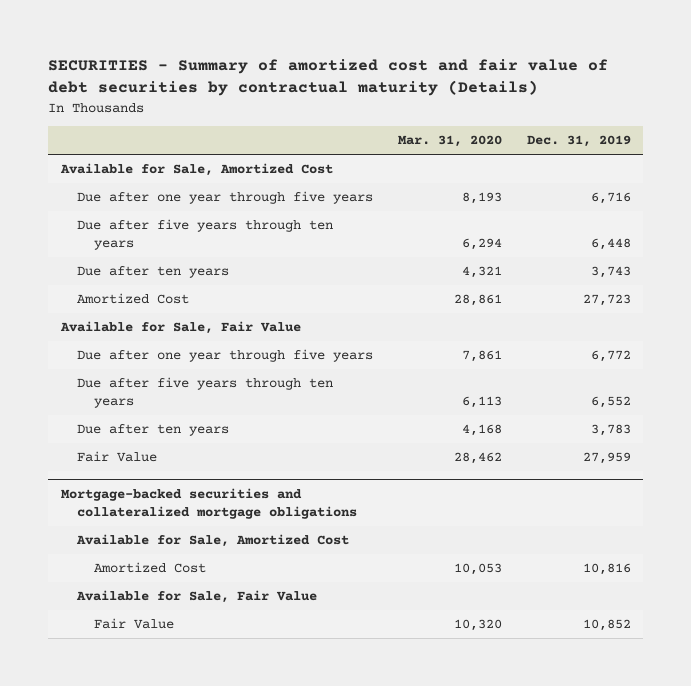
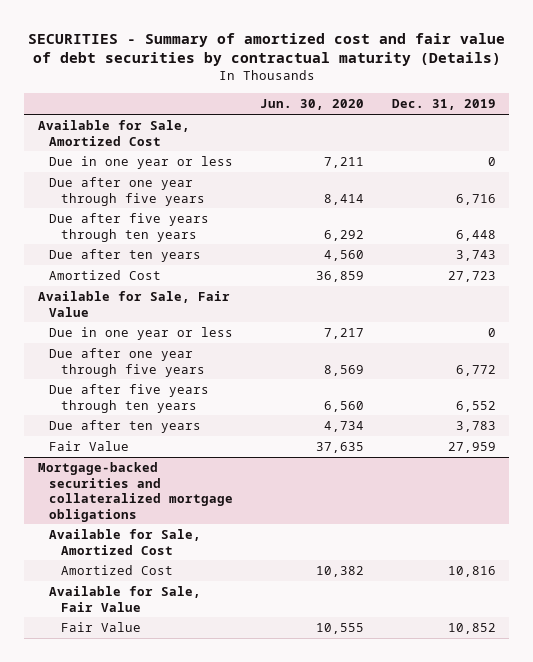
- | Mar. 31, 2020 | Dec. 31, 2019
+ | Jun. 30, 2020 | Dec. 31, 2019
+ Due in one year or less | 7,211 | 0
+ Due in one year or less | 7,217 | 0

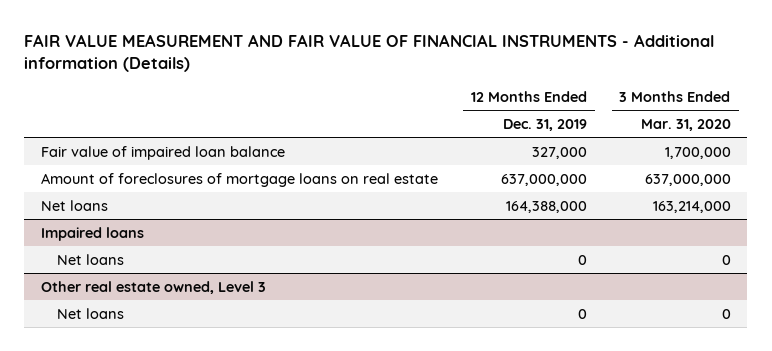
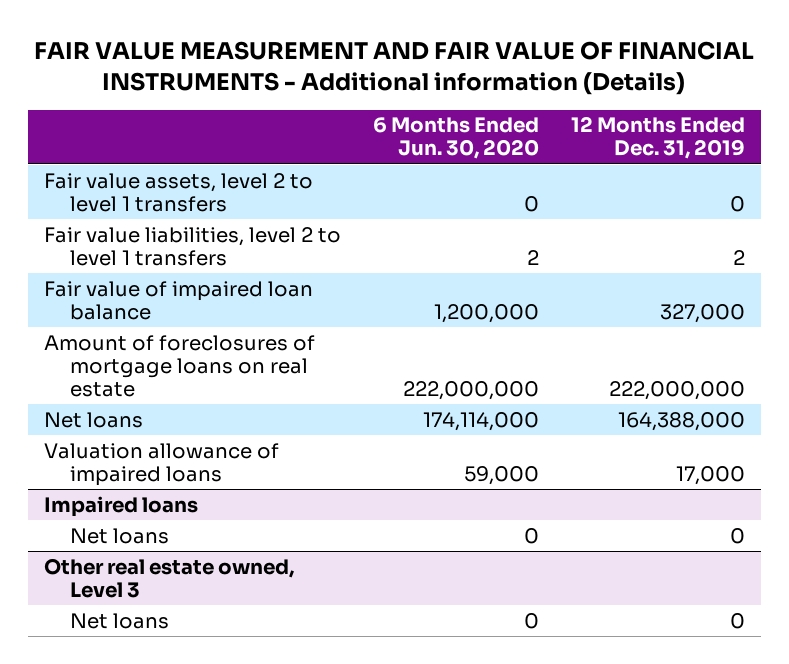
- | 12 Months Ended Dec. 31, 2019 | 3 Months Ended Mar. 31, 2020
+ | 6 Months Ended Jun. 30, 2020 | 12 Months Ended Dec. 31, 2019
+ Fair value assets, level 2 to level 1 transfers | 0 | 0
+ Fair value liabilities, level 2 to level 1 transfers | 2 | 2
- Amount of foreclosures of mortgage loans on real estate | 637,000,000 | 637,000,000
+ Amount of foreclosures of mortgage loans on real estate | 222,000,000 | 222,000,000
+ Valuation allowance of impaired loans | 59,000 | 17,000

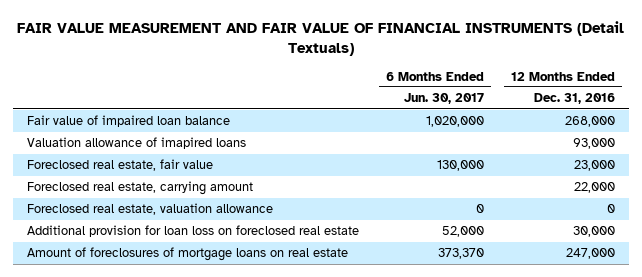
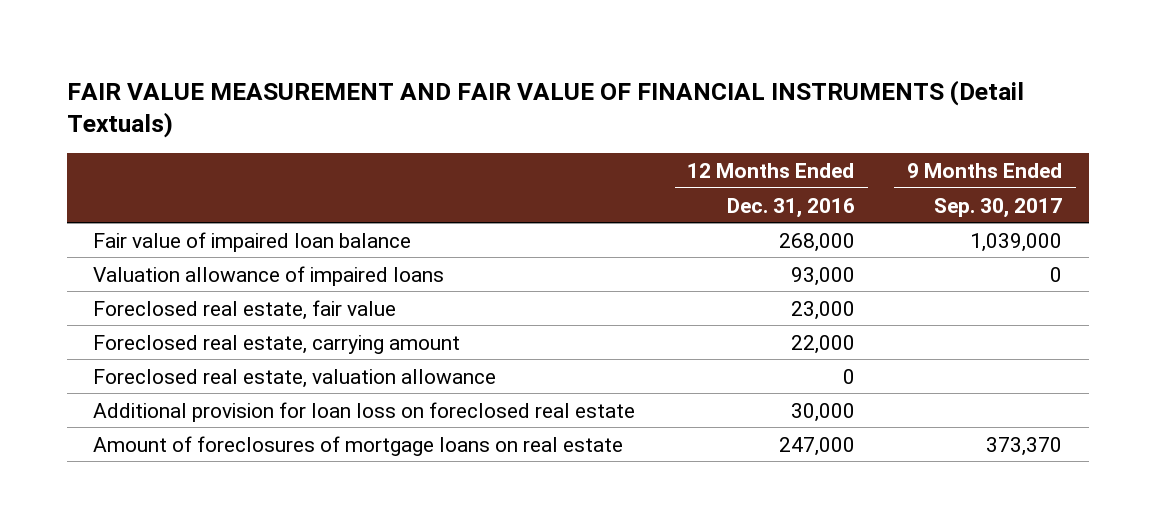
- | 6 Months Ended Jun. 30, 2017 | 12 Months Ended Dec. 31, 2016
+ | 12 Months Ended Dec. 31, 2016 | 9 Months Ended Sep. 30, 2017
- Valuation allowance of imapired loans | | 93,000
+ Valuation allowance of impaired loans | 93,000 | 0

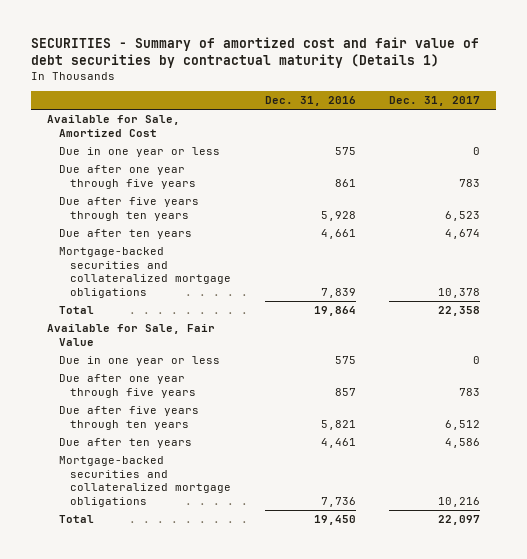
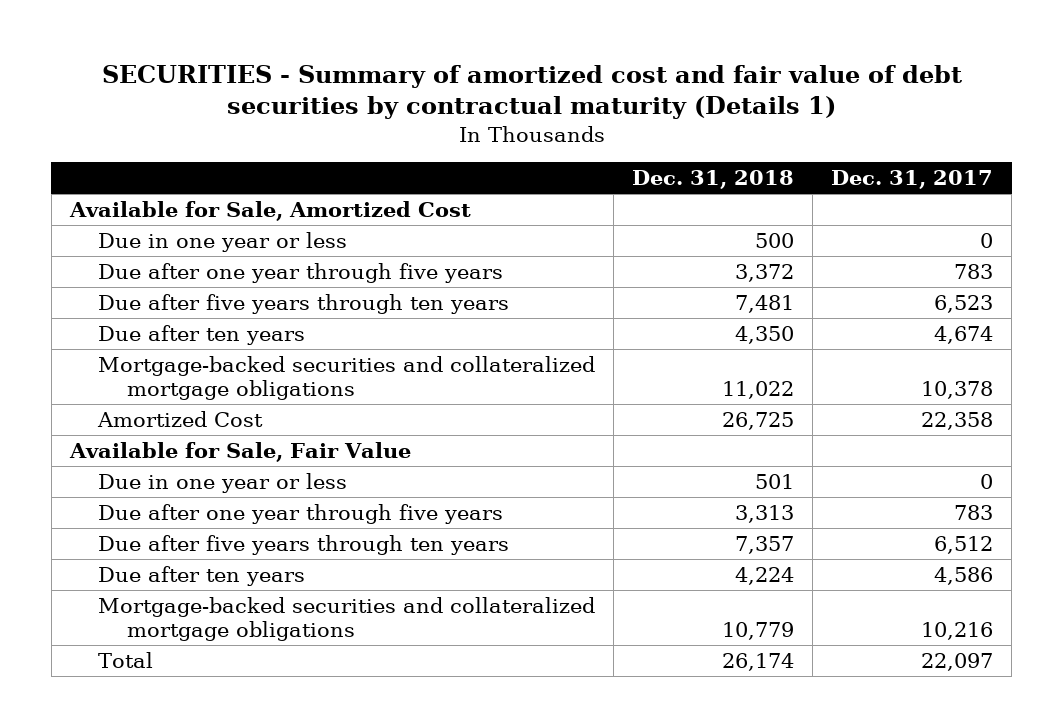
- | Dec. 31, 2016 | Dec. 31, 2017
+ | Dec. 31, 2018 | Dec. 31, 2017
- Total | 19,864 | 22,358
+ Amortized Cost | 26,725 | 22,358

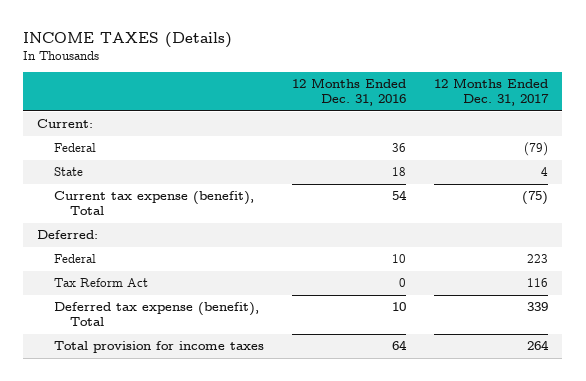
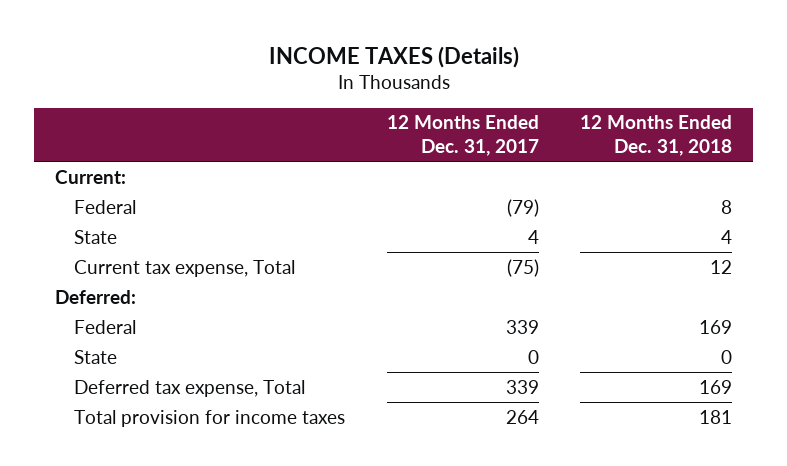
- | 12 Months Ended Dec. 31, 2016 | 12 Months Ended Dec. 31, 2017
+ | 12 Months Ended Dec. 31, 2017 | 12 Months Ended Dec. 31, 2018
- Current tax expense (benefit), Total | 54 | (75)
+ Current tax expense, Total | (75) | 12
- Federal | 10 | 223
- Tax Reform Act | 0 | 116
- Deferred tax expense (benefit), Total | 10 | 339
+ Federal | 339 | 169
+ State | 0 | 0
+ Deferred tax expense, Total | 339 | 169

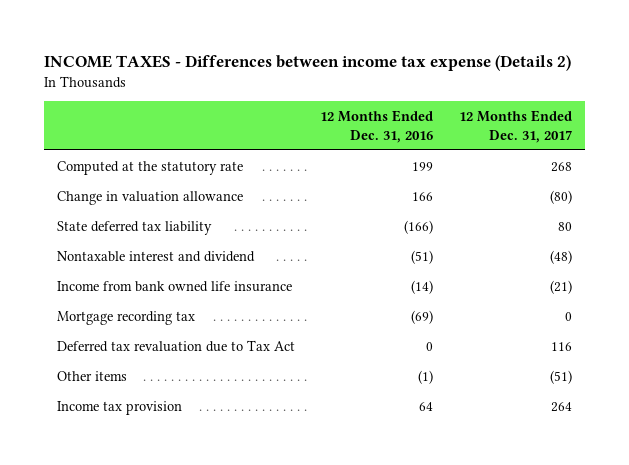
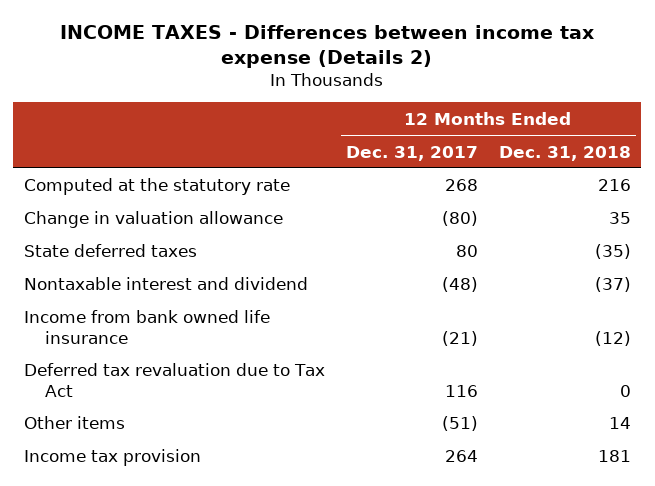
- | 12 Months Ended Dec. 31, 2016 | 12 Months Ended Dec. 31, 2017
+ | 12 Months Ended Dec. 31, 2017 | 12 Months Ended Dec. 31, 2018
- State deferred tax liability | (166) | 80
+ State deferred taxes | 80 | (35)
- Mortgage recording tax | (69) | 0

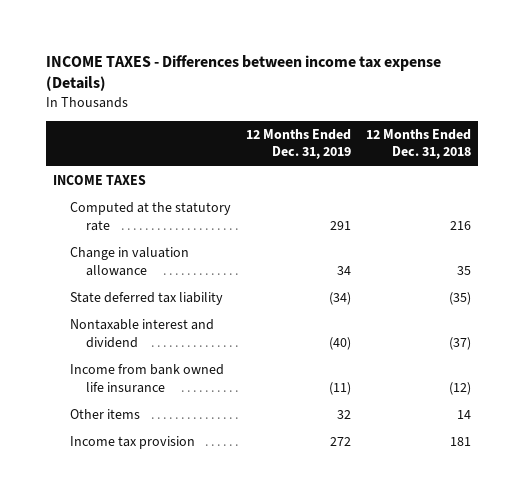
- INCOME TAXES - Differences between income tax expense (Details 2)
+ INCOME TAXES - Differences between income tax expense (Details)
- | 12 Months Ended Dec. 31, 2017 | 12 Months Ended Dec. 31, 2018
+ | 12 Months Ended Dec. 31, 2019 | 12 Months Ended Dec. 31, 2018
+ INCOME TAXES
- State deferred taxes | 80 | (35)
+ State deferred tax liability | (34) | (35)
- Deferred tax revaluation due to Tax Act | 116 | 0

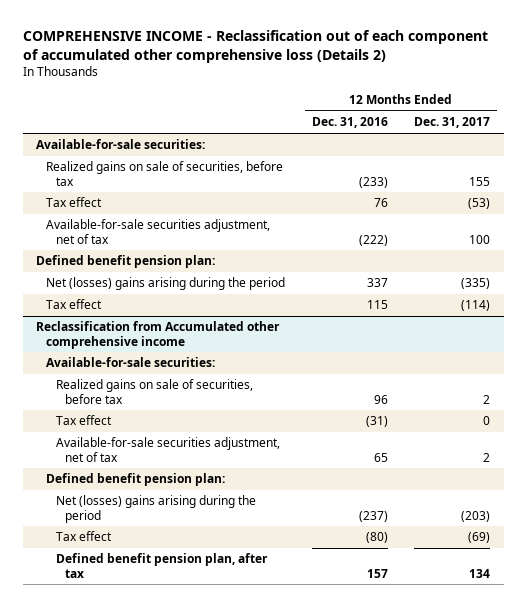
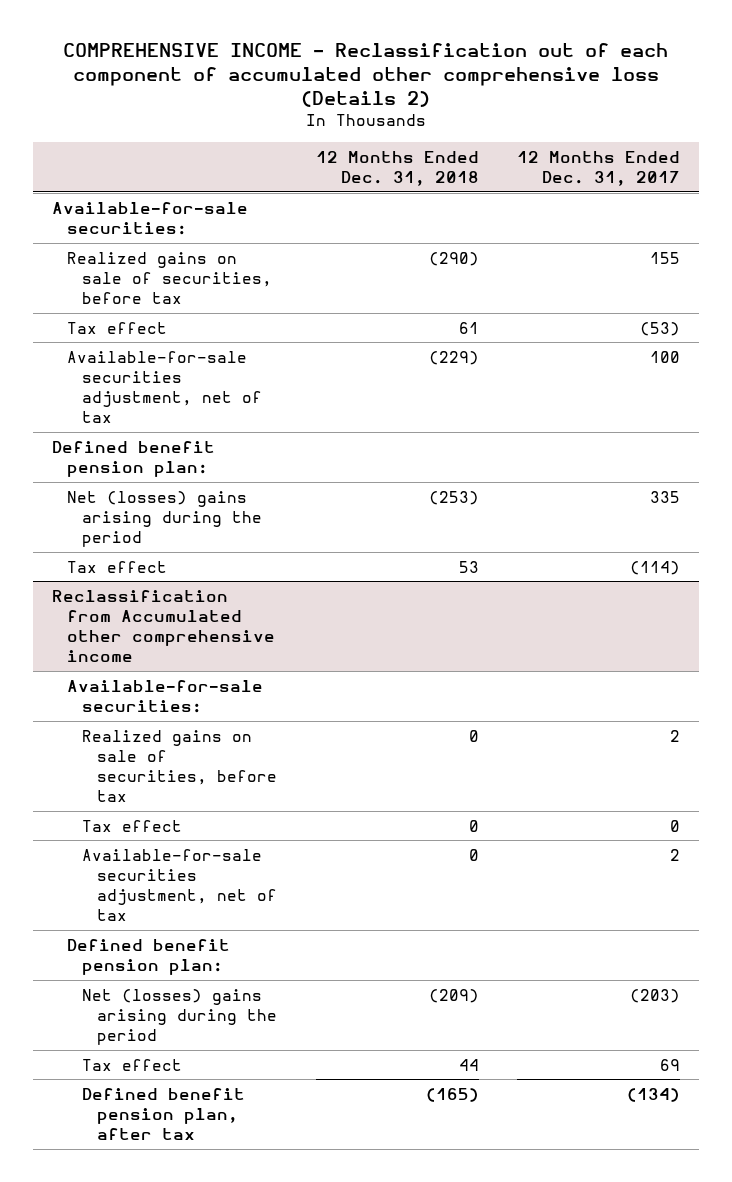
- | 12 Months Ended Dec. 31, 2016 | 12 Months Ended Dec. 31, 2017
+ | 12 Months Ended Dec. 31, 2018 | 12 Months Ended Dec. 31, 2017
- Net (losses) gains arising during the period | 337 | (335)
+ Net (losses) gains arising during the period | (253) | 335
@ Reclassification from Accumulated other comprehensive income
- Tax effect | (80) | (69)
- Defined benefit pension plan, after tax | 157 | 134
+ Tax effect | 44 | 69
+ Defined benefit pension plan, after tax | (165) | (134)

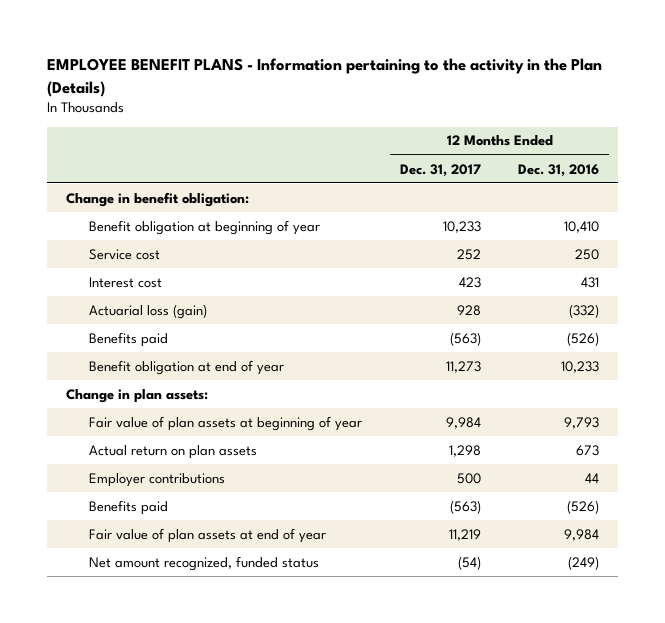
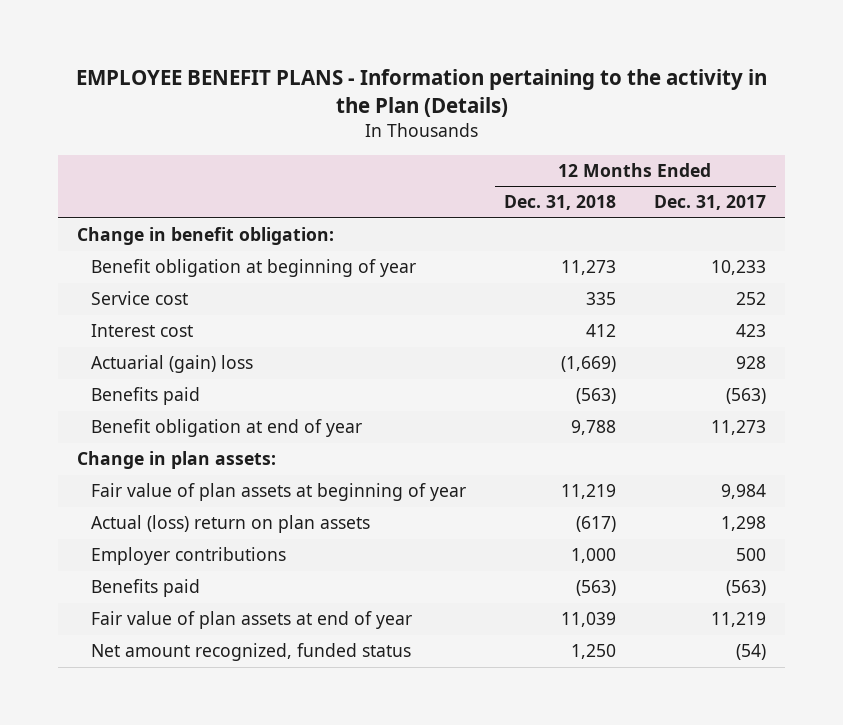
- | 12 Months Ended Dec. 31, 2017 | 12 Months Ended Dec. 31, 2016
+ | 12 Months Ended Dec. 31, 2018 | 12 Months Ended Dec. 31, 2017
- Actuarial loss (gain) | 928 | (332)
+ Actuarial (gain) loss | (1,669) | 928
- Actual return on plan assets | 1,298 | 673
+ Actual (loss) return on plan assets | (617) | 1,298

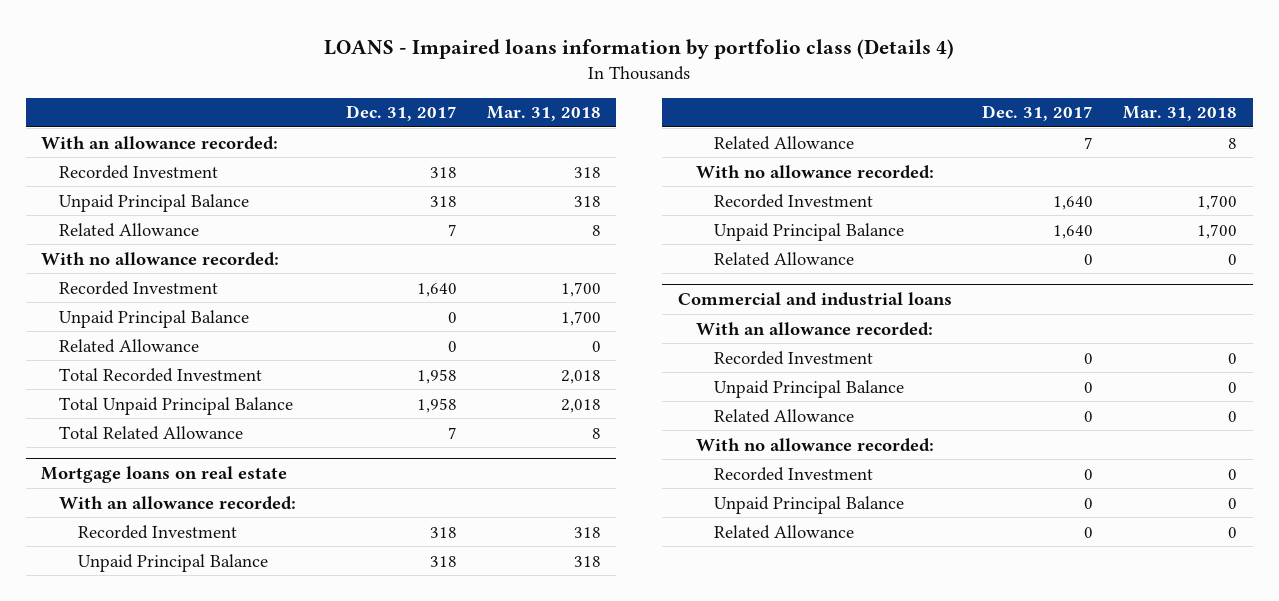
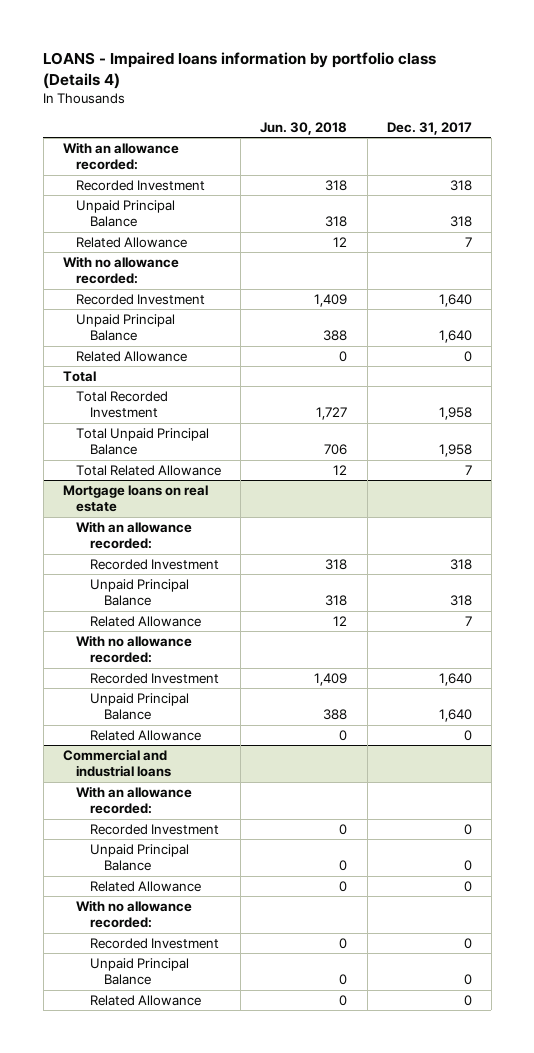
- | Dec. 31, 2017 | Mar. 31, 2018
+ | Jun. 30, 2018 | Dec. 31, 2017
- Unpaid Principal Balance | 0 | 1,700
+ Unpaid Principal Balance | 388 | 1,640
+ Total

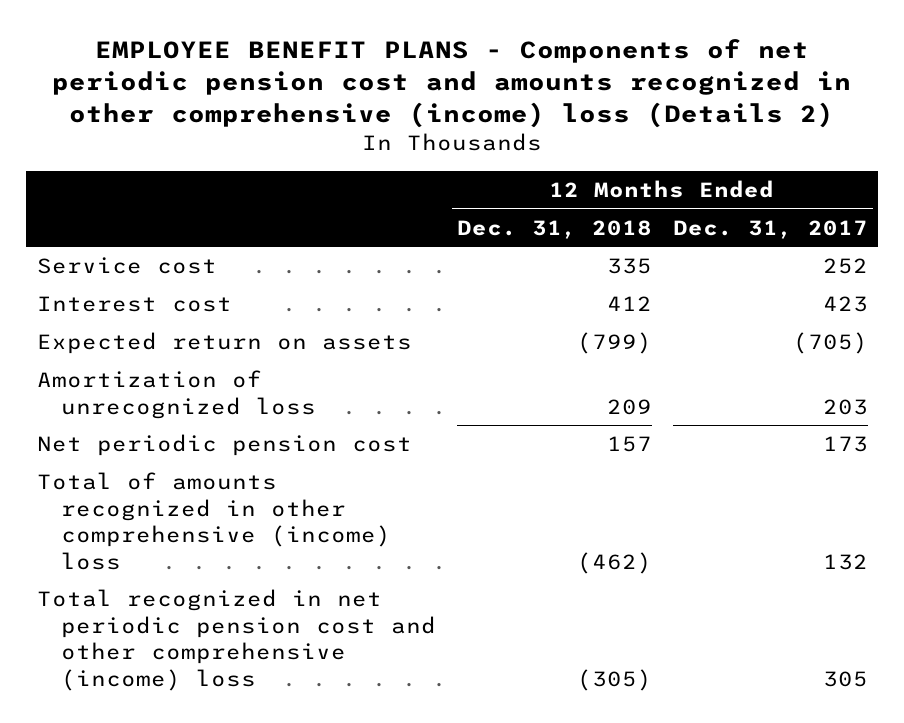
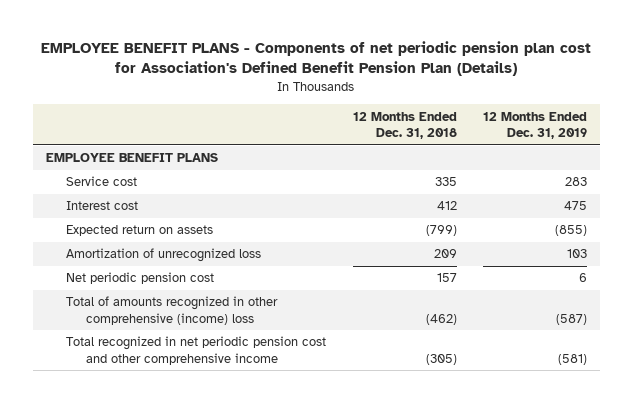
- EMPLOYEE BENEFIT PLANS - Components of net periodic pension cost and amounts recognized in other comprehensive (income) loss (Details 2)
+ EMPLOYEE BENEFIT PLANS - Components of net periodic pension plan cost for Association's Defined Benefit Pension Plan (Details)
- | 12 Months Ended Dec. 31, 2018 | 12 Months Ended Dec. 31, 2017
+ | 12 Months Ended Dec. 31, 2018 | 12 Months Ended Dec. 31, 2019
+ EMPLOYEE BENEFIT PLANS
- Total recognized in net periodic pension cost and other comprehensive (income) loss | (305) | 305
+ Total recognized in net periodic pension cost and other comprehensive income | (305) | (581)

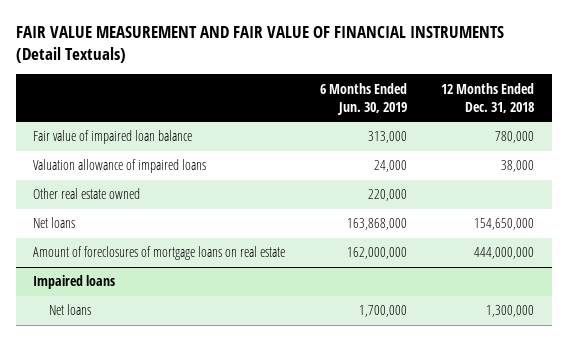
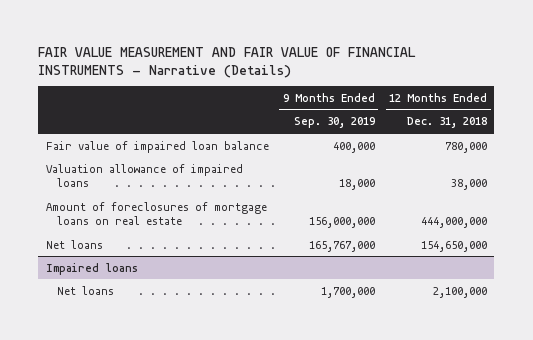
- FAIR VALUE MEASUREMENT AND FAIR VALUE OF FINANCIAL INSTRUMENTS (Detail Textuals)
+ FAIR VALUE MEASUREMENT AND FAIR VALUE OF FINANCIAL INSTRUMENTS - Narrative (Details)
- | 6 Months Ended Jun. 30, 2019 | 12 Months Ended Dec. 31, 2018
+ | 9 Months Ended Sep. 30, 2019 | 12 Months Ended Dec. 31, 2018
- Other real estate owned | 220,000 |
moved down: Net loans | 165,767,000 | 154,650,000
@ Impaired loans
- Net loans | 1,700,000 | 1,300,000
+ Net loans | 1,700,000 | 2,100,000

